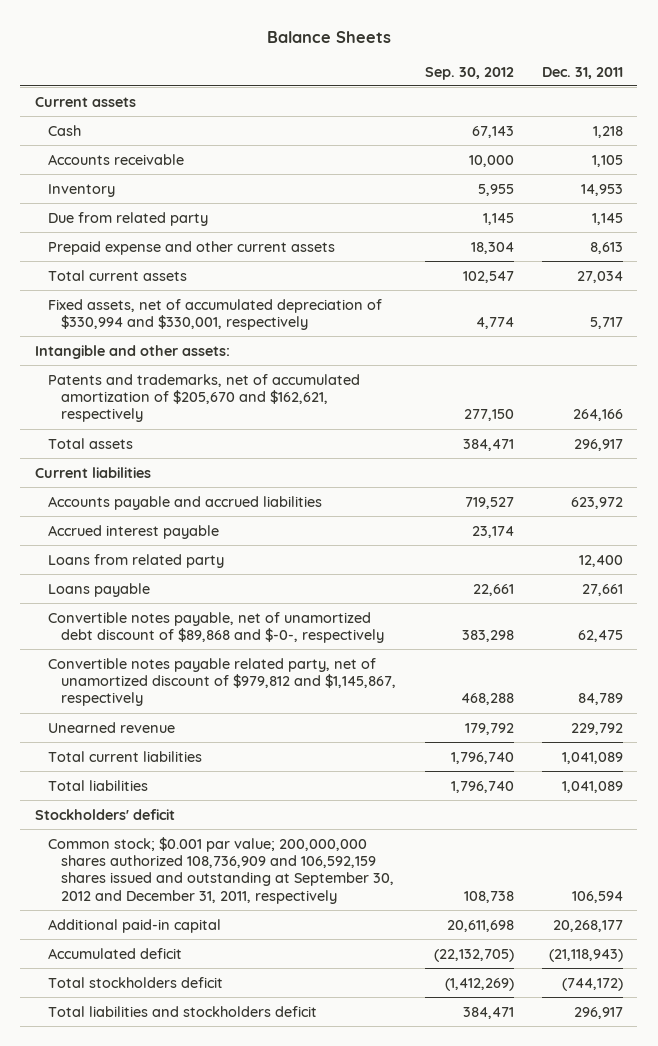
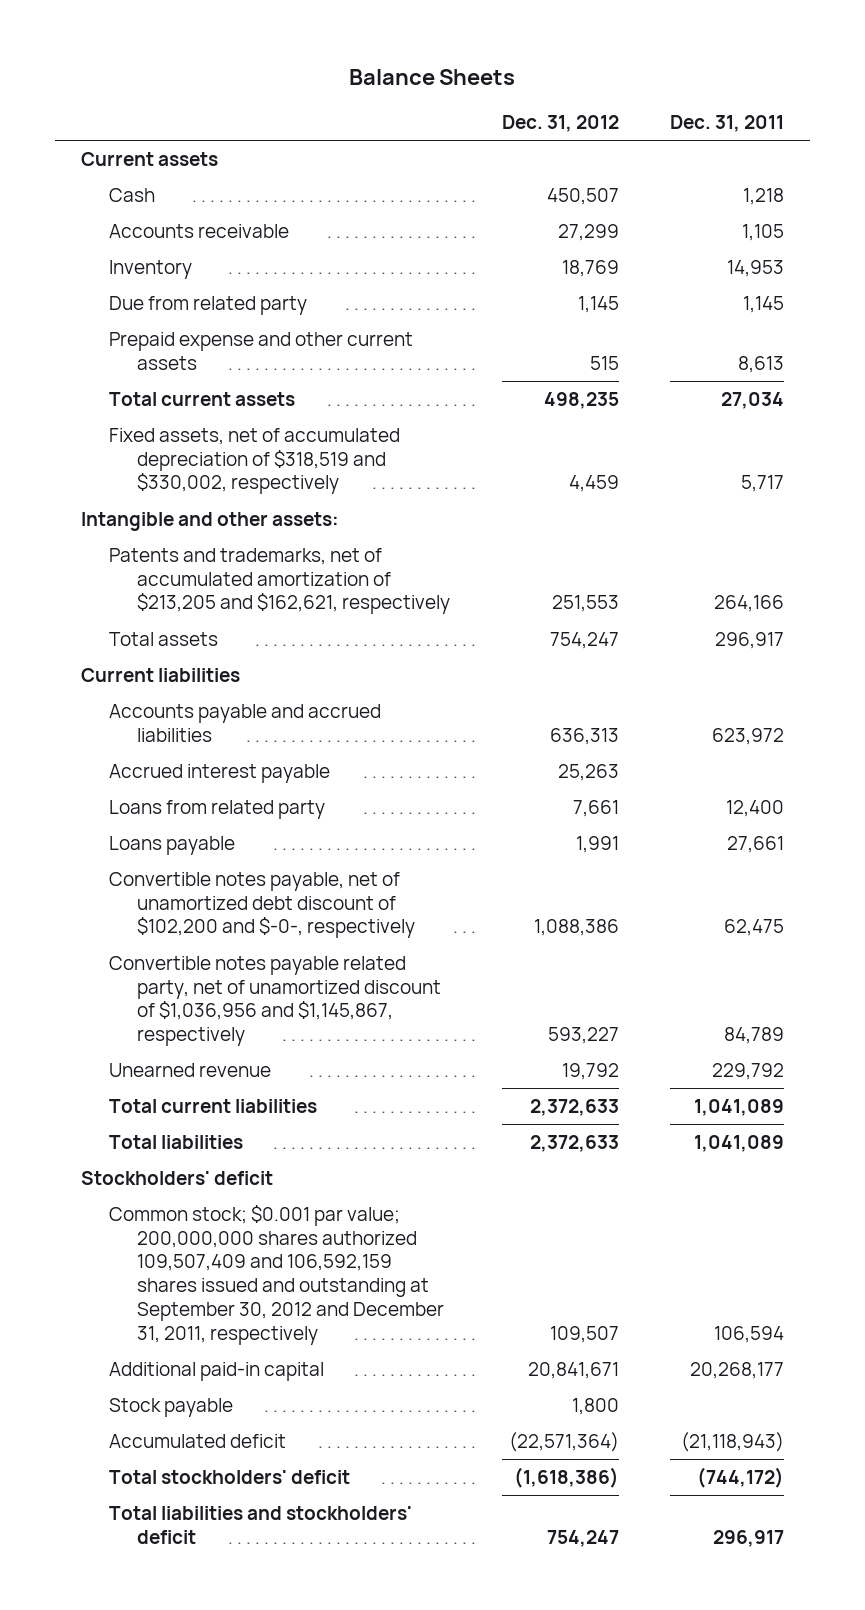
- | Sep. 30, 2012 | Dec. 31, 2011
+ | Dec. 31, 2012 | Dec. 31, 2011
- Fixed assets, net of accumulated depreciation of $330,994 and $330,001, respectively | 4,774 | 5,717
+ Fixed assets, net of accumulated depreciation of $318,519 and $330,002, respectively | 4,459 | 5,717
- Patents and trademarks, net of accumulated amortization of $205,670 and $162,621, respectively | 277,150 | 264,166
+ Patents and trademarks, net of accumulated amortization of $213,205 and $162,621, respectively | 251,553 | 264,166
- Convertible notes payable, net of unamortized debt discount of $89,868 and $-0-, respectively | 383,298 | 62,475
- Convertible notes payable related party, net of unamortized discount of $979,812 and $1,145,867, respectively | 468,288 | 84,789
+ Convertible notes payable, net of unamortized debt discount of $102,200 and $-0-, respectively | 1,088,386 | 62,475
+ Convertible notes payable related party, net of unamortized discount of $1,036,956 and $1,145,867, respectively | 593,227 | 84,789
- Common stock; $0.001 par value; 200,000,000 shares authorized 108,736,909 and 106,592,159 shares issued and outstanding at September 30, 2012 and December 31, 2011, respectively | 108,738 | 106,594
+ Common stock; $0.001 par value; 200,000,000 shares authorized 109,507,409 and 106,592,159 shares issued and outstanding at September 30, 2012 and December 31, 2011, respectively | 109,507 | 106,594
+ Stock payable | 1,800 |
- Total stockholders deficit | (1,412,269) | (744,172)
- Total liabilities and stockholders deficit | 384,471 | 296,917
+ Total stockholders' deficit | (1,618,386) | (744,172)
+ Total liabilities and stockholders' deficit | 754,247 | 296,917

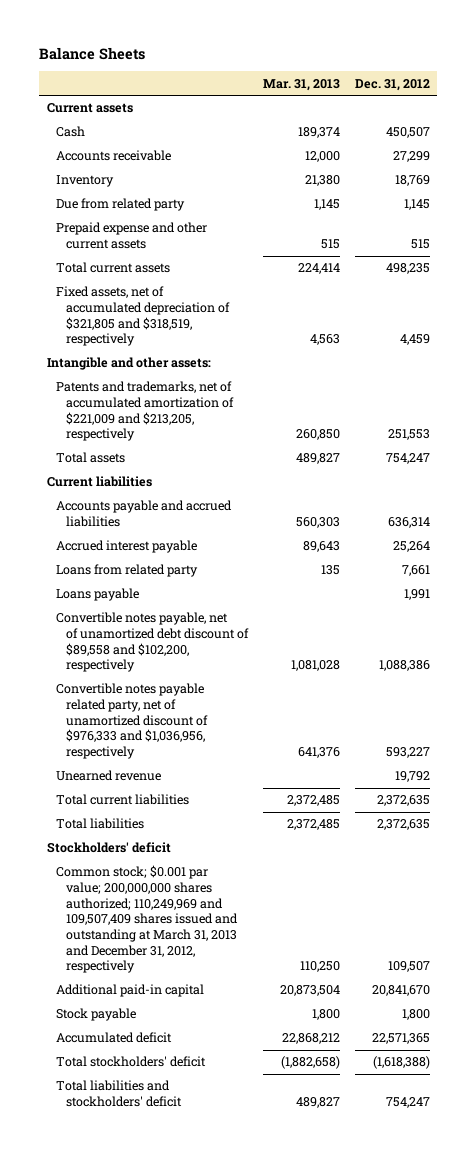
- | Dec. 31, 2012 | Dec. 31, 2011
+ | Mar. 31, 2013 | Dec. 31, 2012
- Fixed assets, net of accumulated depreciation of $318,519 and $330,002, respectively | 4,459 | 5,717
+ Fixed assets, net of accumulated depreciation of $321,805 and $318,519, respectively | 4,563 | 4,459
- Patents and trademarks, net of accumulated amortization of $213,205 and $162,621, respectively | 251,553 | 264,166
+ Patents and trademarks, net of accumulated amortization of $221,009 and $213,205, respectively | 260,850 | 251,553
- Accounts payable and accrued liabilities | 636,313 | 623,972
- Accrued interest payable | 25,263 |
+ Accounts payable and accrued liabilities | 560,303 | 636,314
+ Accrued interest payable | 89,643 | 25,264
- Convertible notes payable, net of unamortized debt discount of $102,200 and $-0-, respectively | 1,088,386 | 62,475
- Convertible notes payable related party, net of unamortized discount of $1,036,956 and $1,145,867, respectively | 593,227 | 84,789
+ Convertible notes payable, net of unamortized debt discount of $89,558 and $102,200, respectively | 1,081,028 | 1,088,386
+ Convertible notes payable related party, net of unamortized discount of $976,333 and $1,036,956, respectively | 641,376 | 593,227
- Total current liabilities | 2,372,633 | 1,041,089
- Total liabilities | 2,372,633 | 1,041,089
+ Total current liabilities | 2,372,485 | 2,372,635
+ Total liabilities | 2,372,485 | 2,372,635
- Common stock; $0.001 par value; 200,000,000 shares authorized 109,507,409 and 106,592,159 shares issued and outstanding at September 30, 2012 and December 31, 2011, respectively | 109,507 | 106,594
- Additional paid-in capital | 20,841,671 | 20,268,177
+ Common stock; $0.001 par value; 200,000,000 shares authorized; 110,249,969 and 109,507,409 shares issued and outstanding at March 31, 2013 and December 31, 2012, respectively | 110,250 | 109,507
+ Additional paid-in capital | 20,873,504 | 20,841,670
- Accumulated deficit | (22,571,364) | (21,118,943)
- Total stockholders' deficit | (1,618,386) | (744,172)
+ Accumulated deficit | 22,868,212 | 22,571,365
+ Total stockholders' deficit | (1,882,658) | (1,618,388)

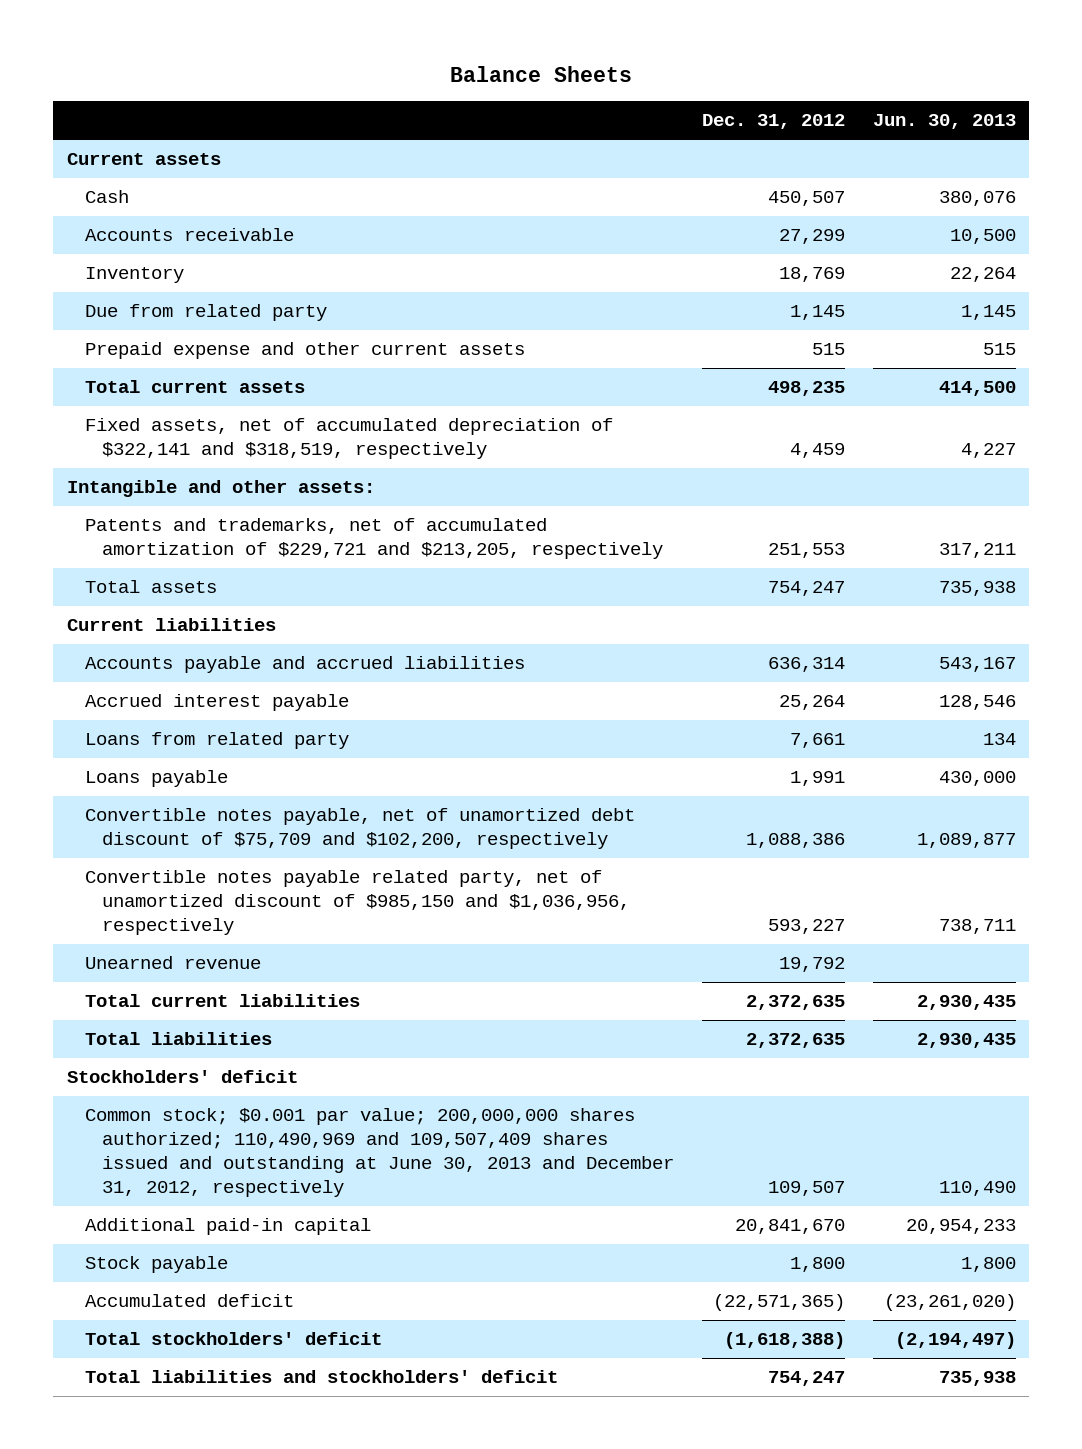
- | Mar. 31, 2013 | Dec. 31, 2012
+ | Dec. 31, 2012 | Jun. 30, 2013
- Fixed assets, net of accumulated depreciation of $321,805 and $318,519, respectively | 4,563 | 4,459
+ Fixed assets, net of accumulated depreciation of $322,141 and $318,519, respectively | 4,459 | 4,227
- Patents and trademarks, net of accumulated amortization of $221,009 and $213,205, respectively | 260,850 | 251,553
+ Patents and trademarks, net of accumulated amortization of $229,721 and $213,205, respectively | 251,553 | 317,211
- Convertible notes payable, net of unamortized debt discount of $89,558 and $102,200, respectively | 1,081,028 | 1,088,386
- Convertible notes payable related party, net of unamortized discount of $976,333 and $1,036,956, respectively | 641,376 | 593,227
+ Convertible notes payable, net of unamortized debt discount of $75,709 and $102,200, respectively | 1,088,386 | 1,089,877
+ Convertible notes payable related party, net of unamortized discount of $985,150 and $1,036,956, respectively | 593,227 | 738,711
- Common stock; $0.001 par value; 200,000,000 shares authorized; 110,249,969 and 109,507,409 shares issued and outstanding at March 31, 2013 and December 31, 2012, respectively | 110,250 | 109,507
+ Common stock; $0.001 par value; 200,000,000 shares authorized; 110,490,969 and 109,507,409 shares issued and outstanding at June 30, 2013 and December 31, 2012, respectively | 109,507 | 110,490
- Accumulated deficit | 22,868,212 | 22,571,365
+ Accumulated deficit | (22,571,365) | (23,261,020)

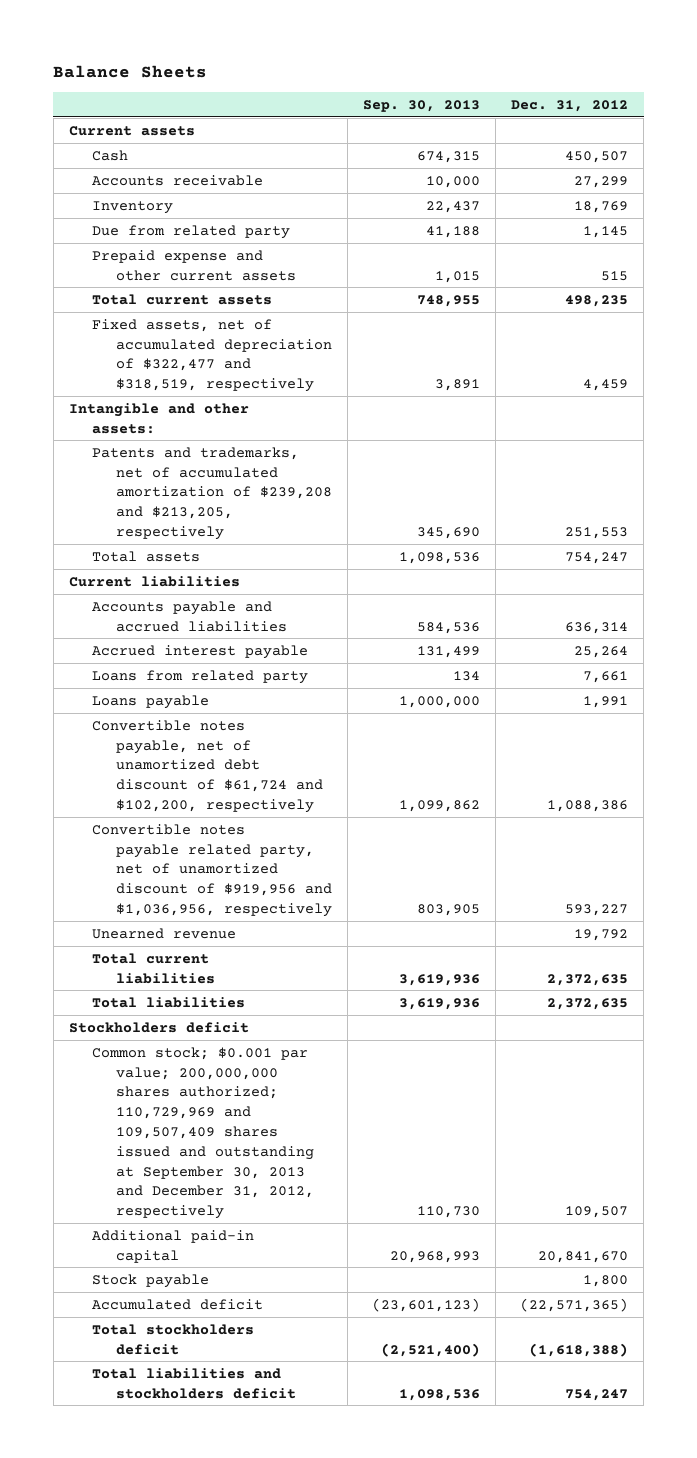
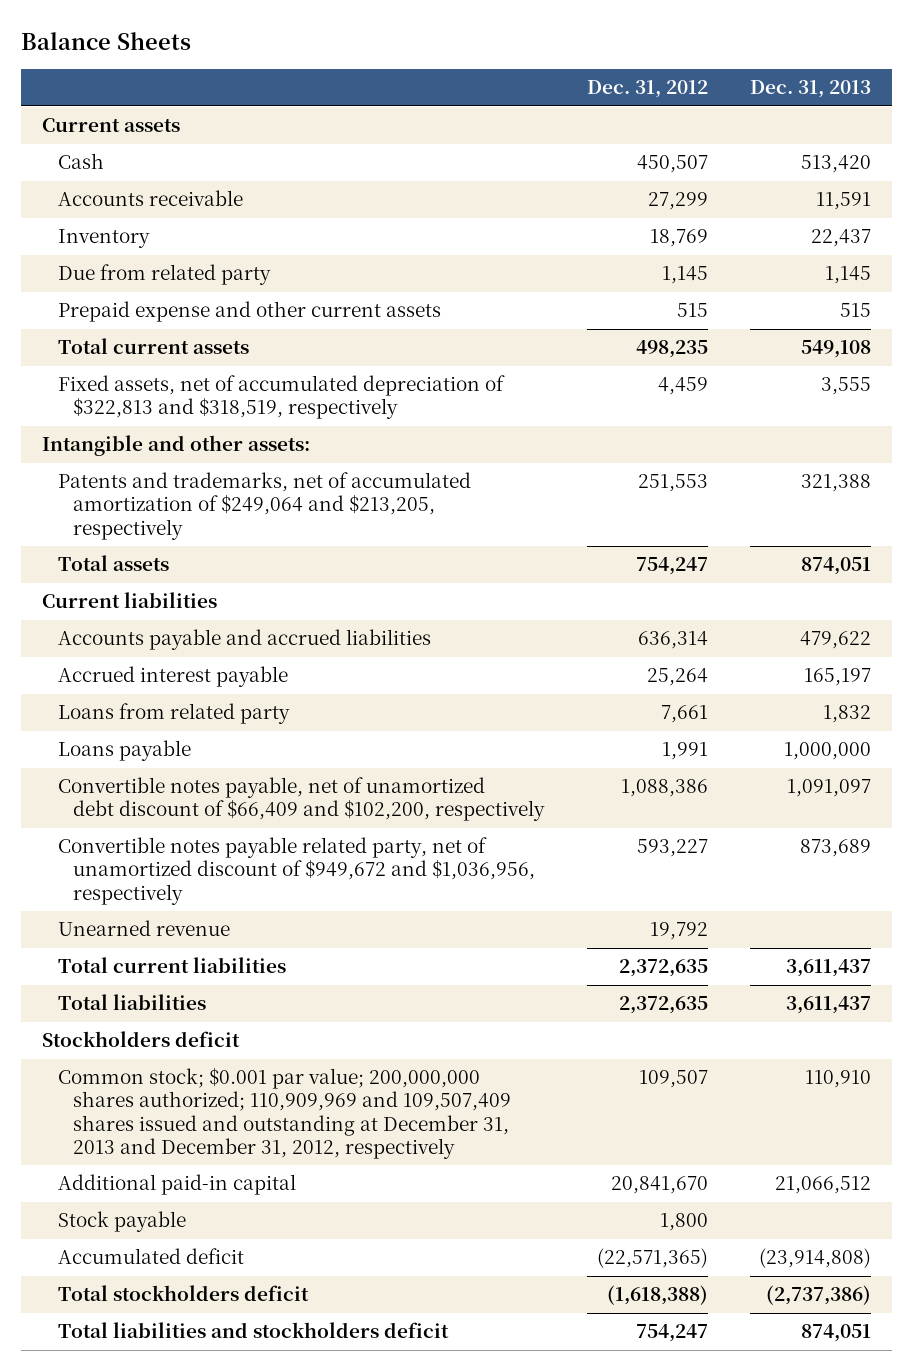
- | Sep. 30, 2013 | Dec. 31, 2012
+ | Dec. 31, 2012 | Dec. 31, 2013
- Fixed assets, net of accumulated depreciation of $322,477 and $318,519, respectively | 3,891 | 4,459
+ Fixed assets, net of accumulated depreciation of $322,813 and $318,519, respectively | 4,459 | 3,555
- Patents and trademarks, net of accumulated amortization of $239,208 and $213,205, respectively | 345,690 | 251,553
+ Patents and trademarks, net of accumulated amortization of $249,064 and $213,205, respectively | 251,553 | 321,388
- Convertible notes payable, net of unamortized debt discount of $61,724 and $102,200, respectively | 1,099,862 | 1,088,386
- Convertible notes payable related party, net of unamortized discount of $919,956 and $1,036,956, respectively | 803,905 | 593,227
+ Convertible notes payable, net of unamortized debt discount of $66,409 and $102,200, respectively | 1,088,386 | 1,091,097
+ Convertible notes payable related party, net of unamortized discount of $949,672 and $1,036,956, respectively | 593,227 | 873,689
- Common stock; $0.001 par value; 200,000,000 shares authorized; 110,729,969 and 109,507,409 shares issued and outstanding at September 30, 2013 and December 31, 2012, respectively | 110,730 | 109,507
+ Common stock; $0.001 par value; 200,000,000 shares authorized; 110,909,969 and 109,507,409 shares issued and outstanding at December 31, 2013 and December 31, 2012, respectively | 109,507 | 110,910

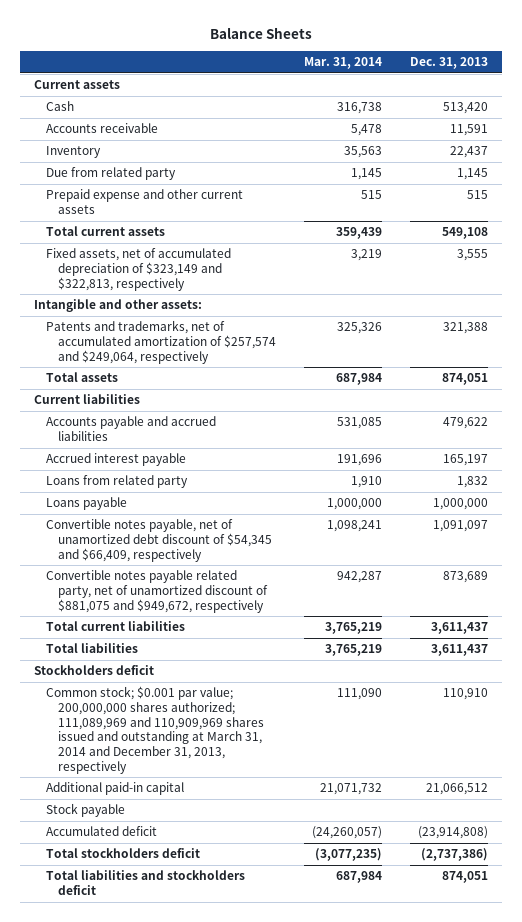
- | Dec. 31, 2012 | Dec. 31, 2013
+ | Mar. 31, 2014 | Dec. 31, 2013
- Fixed assets, net of accumulated depreciation of $322,813 and $318,519, respectively | 4,459 | 3,555
+ Fixed assets, net of accumulated depreciation of $323,149 and $322,813, respectively | 3,219 | 3,555
- Patents and trademarks, net of accumulated amortization of $249,064 and $213,205, respectively | 251,553 | 321,388
+ Patents and trademarks, net of accumulated amortization of $257,574 and $249,064, respectively | 325,326 | 321,388
- Convertible notes payable, net of unamortized debt discount of $66,409 and $102,200, respectively | 1,088,386 | 1,091,097
- Convertible notes payable related party, net of unamortized discount of $949,672 and $1,036,956, respectively | 593,227 | 873,689
- Unearned revenue | 19,792 |
+ Convertible notes payable, net of unamortized debt discount of $54,345 and $66,409, respectively | 1,098,241 | 1,091,097
+ Convertible notes payable related party, net of unamortized discount of $881,075 and $949,672, respectively | 942,287 | 873,689
- Common stock; $0.001 par value; 200,000,000 shares authorized; 110,909,969 and 109,507,409 shares issued and outstanding at December 31, 2013 and December 31, 2012, respectively | 109,507 | 110,910
+ Common stock; $0.001 par value; 200,000,000 shares authorized; 111,089,969 and 110,909,969 shares issued and outstanding at March 31, 2014 and December 31, 2013, respectively | 111,090 | 110,910

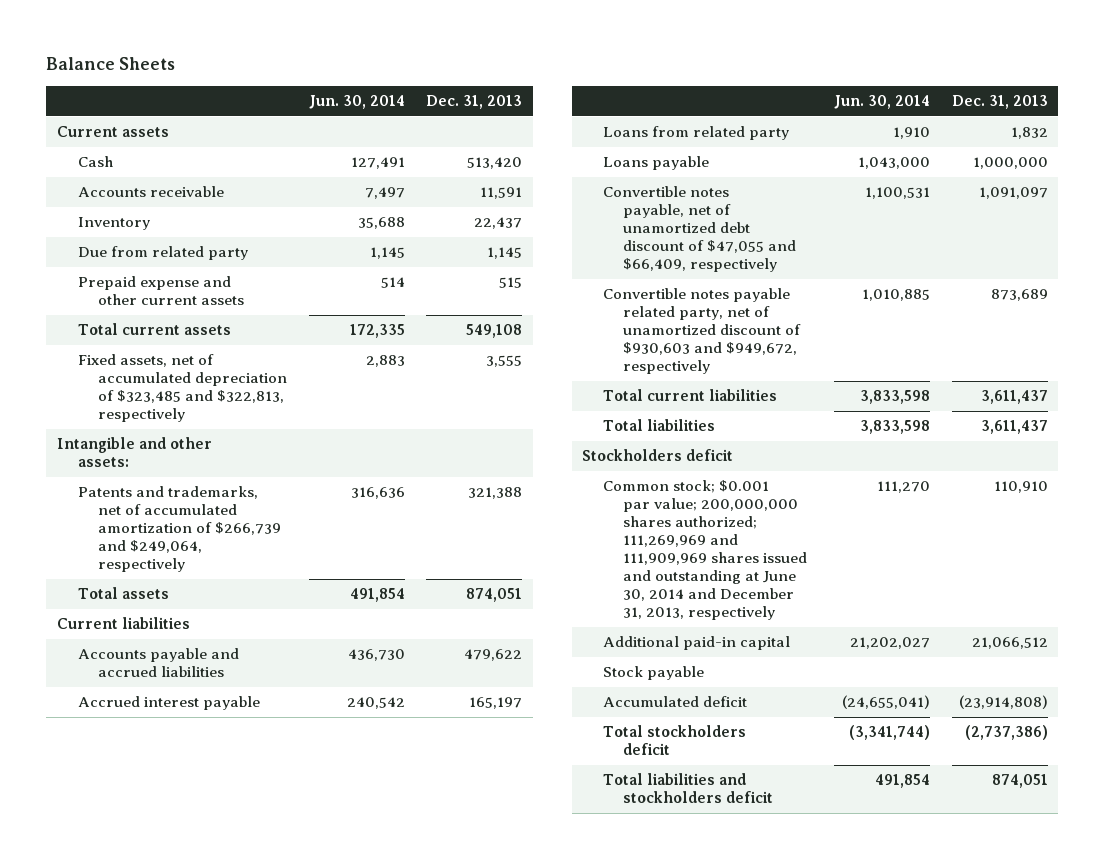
- | Mar. 31, 2014 | Dec. 31, 2013
+ | Jun. 30, 2014 | Dec. 31, 2013
- Fixed assets, net of accumulated depreciation of $323,149 and $322,813, respectively | 3,219 | 3,555
+ Fixed assets, net of accumulated depreciation of $323,485 and $322,813, respectively | 2,883 | 3,555
- Patents and trademarks, net of accumulated amortization of $257,574 and $249,064, respectively | 325,326 | 321,388
+ Patents and trademarks, net of accumulated amortization of $266,739 and $249,064, respectively | 316,636 | 321,388
- Convertible notes payable, net of unamortized debt discount of $54,345 and $66,409, respectively | 1,098,241 | 1,091,097
- Convertible notes payable related party, net of unamortized discount of $881,075 and $949,672, respectively | 942,287 | 873,689
+ Convertible notes payable, net of unamortized debt discount of $47,055 and $66,409, respectively | 1,100,531 | 1,091,097
+ Convertible notes payable related party, net of unamortized discount of $930,603 and $949,672, respectively | 1,010,885 | 873,689
- Common stock; $0.001 par value; 200,000,000 shares authorized; 111,089,969 and 110,909,969 shares issued and outstanding at March 31, 2014 and December 31, 2013, respectively | 111,090 | 110,910
+ Common stock; $0.001 par value; 200,000,000 shares authorized; 111,269,969 and 111,909,969 shares issued and outstanding at June 30, 2014 and December 31, 2013, respectively | 111,270 | 110,910

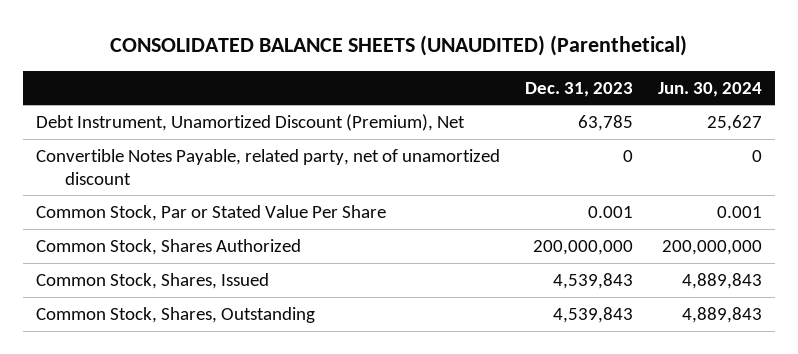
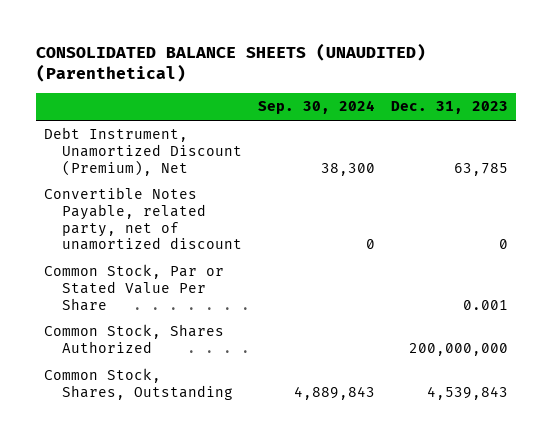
- | Dec. 31, 2023 | Jun. 30, 2024
+ | Sep. 30, 2024 | Dec. 31, 2023
- Common Stock, Shares, Issued | 4,539,843 | 4,889,843

